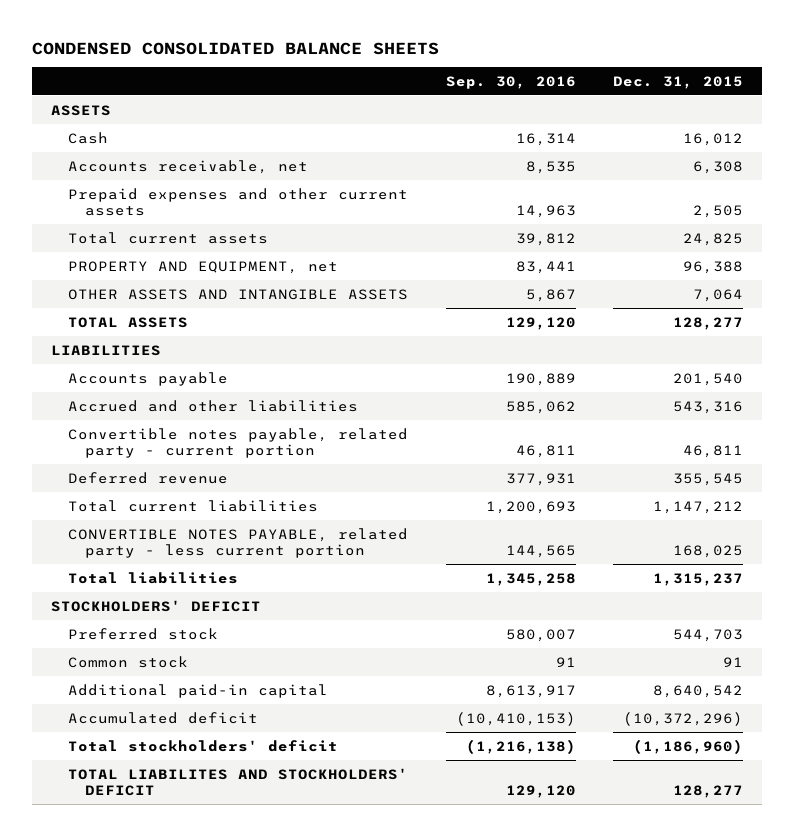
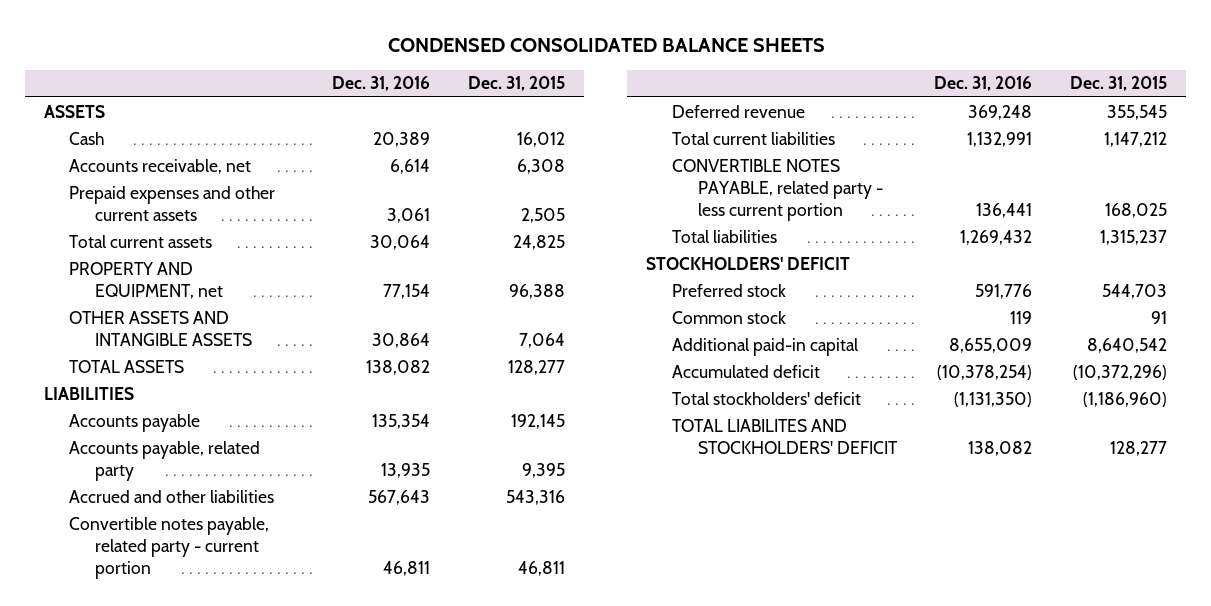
- | Sep. 30, 2016 | Dec. 31, 2015
+ | Dec. 31, 2016 | Dec. 31, 2015
- Accounts payable | 190,889 | 201,540
+ Accounts payable | 135,354 | 192,145
+ Accounts payable, related party | 13,935 | 9,395

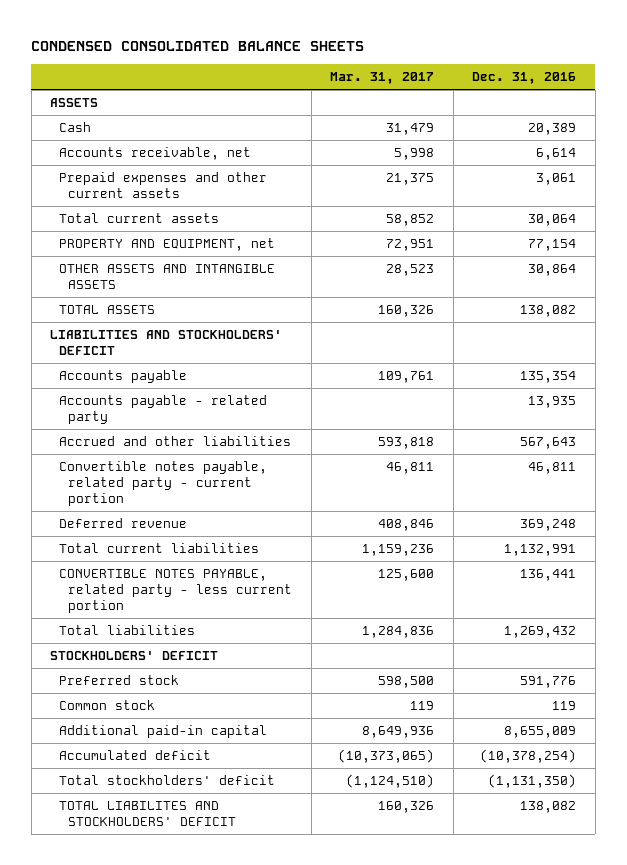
- | Dec. 31, 2016 | Dec. 31, 2015
+ | Mar. 31, 2017 | Dec. 31, 2016
- LIABILITIES
+ LIABILITIES AND STOCKHOLDERS' DEFICIT
- Accounts payable, related party | 13,935 | 9,395
+ Accounts payable - related party | | 13,935

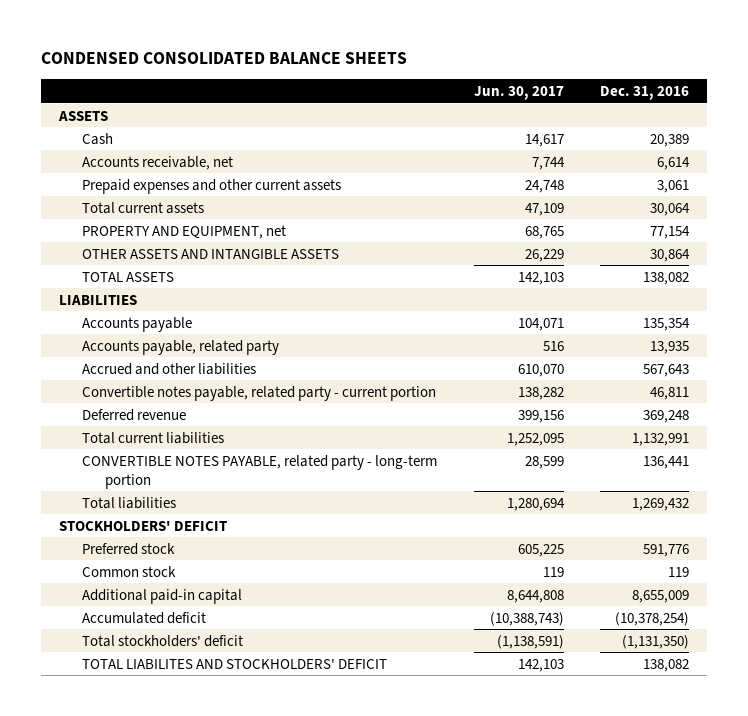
- | Mar. 31, 2017 | Dec. 31, 2016
+ | Jun. 30, 2017 | Dec. 31, 2016
- LIABILITIES AND STOCKHOLDERS' DEFICIT
+ LIABILITIES
- Accounts payable - related party | | 13,935
+ Accounts payable, related party | 516 | 13,935
- CONVERTIBLE NOTES PAYABLE, related party - less current portion | 125,600 | 136,441
+ CONVERTIBLE NOTES PAYABLE, related party - long-term portion | 28,599 | 136,441

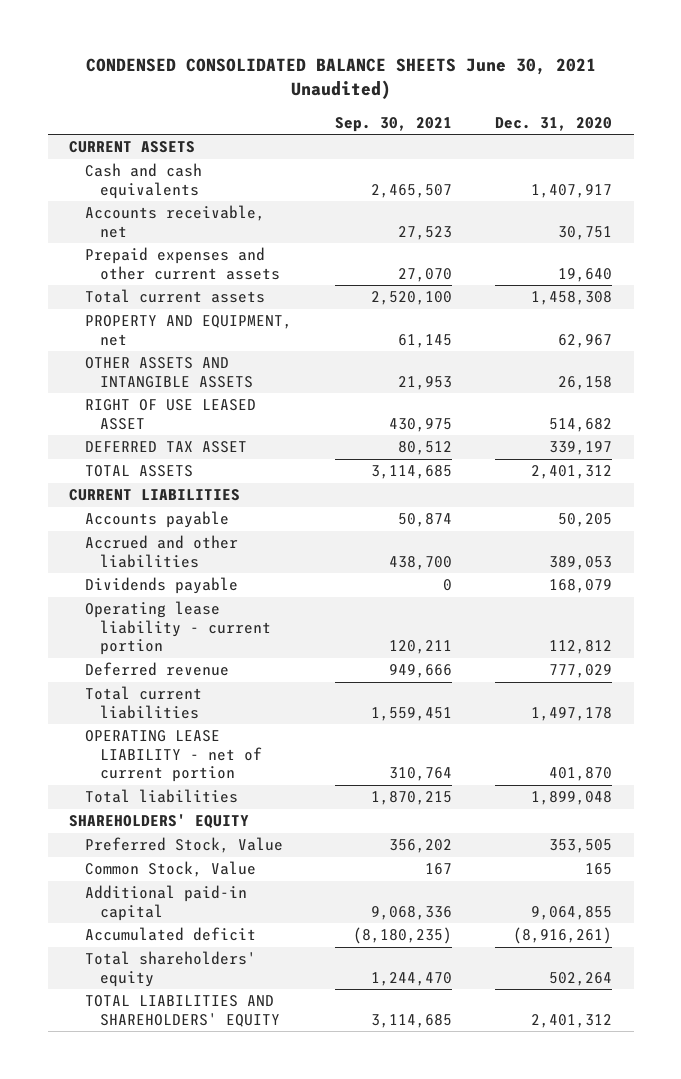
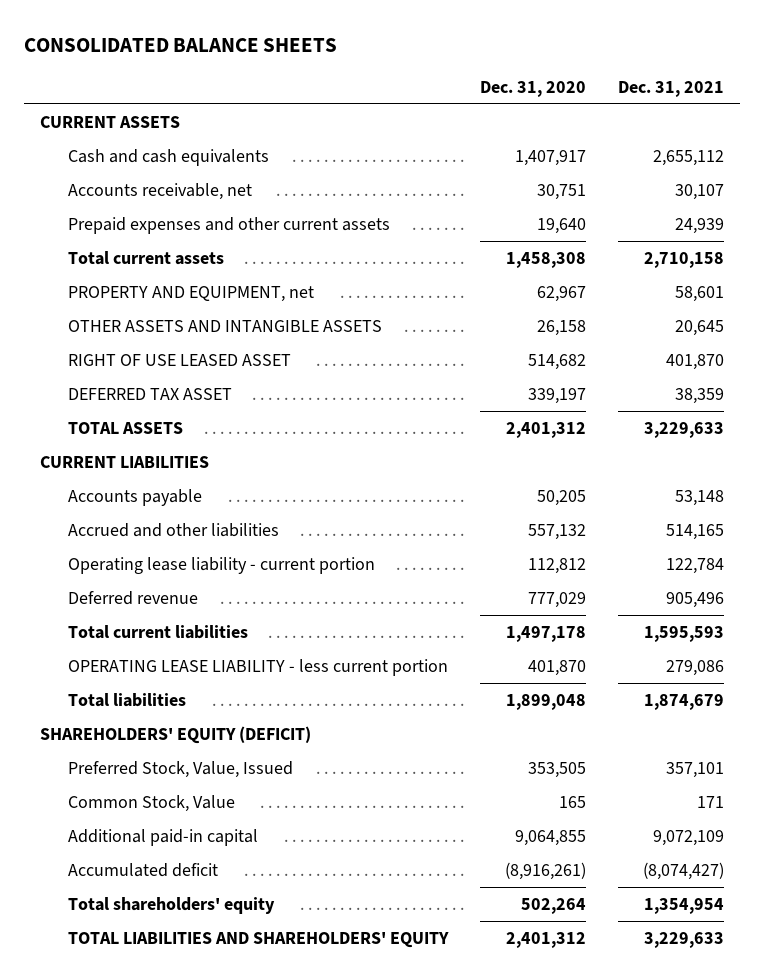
- CONDENSED CONSOLIDATED BALANCE SHEETS June 30, 2021 Unaudited)
+ CONSOLIDATED BALANCE SHEETS
- | Sep. 30, 2021 | Dec. 31, 2020
+ | Dec. 31, 2020 | Dec. 31, 2021
- Accrued and other liabilities | 438,700 | 389,053
- Dividends payable | 0 | 168,079
+ Accrued and other liabilities | 557,132 | 514,165
- OPERATING LEASE LIABILITY - net of current portion | 310,764 | 401,870
+ OPERATING LEASE LIABILITY - less current portion | 401,870 | 279,086
- SHAREHOLDERS' EQUITY
- Preferred Stock, Value | 356,202 | 353,505
+ SHAREHOLDERS' EQUITY (DEFICIT)
+ Preferred Stock, Value, Issued | 353,505 | 357,101

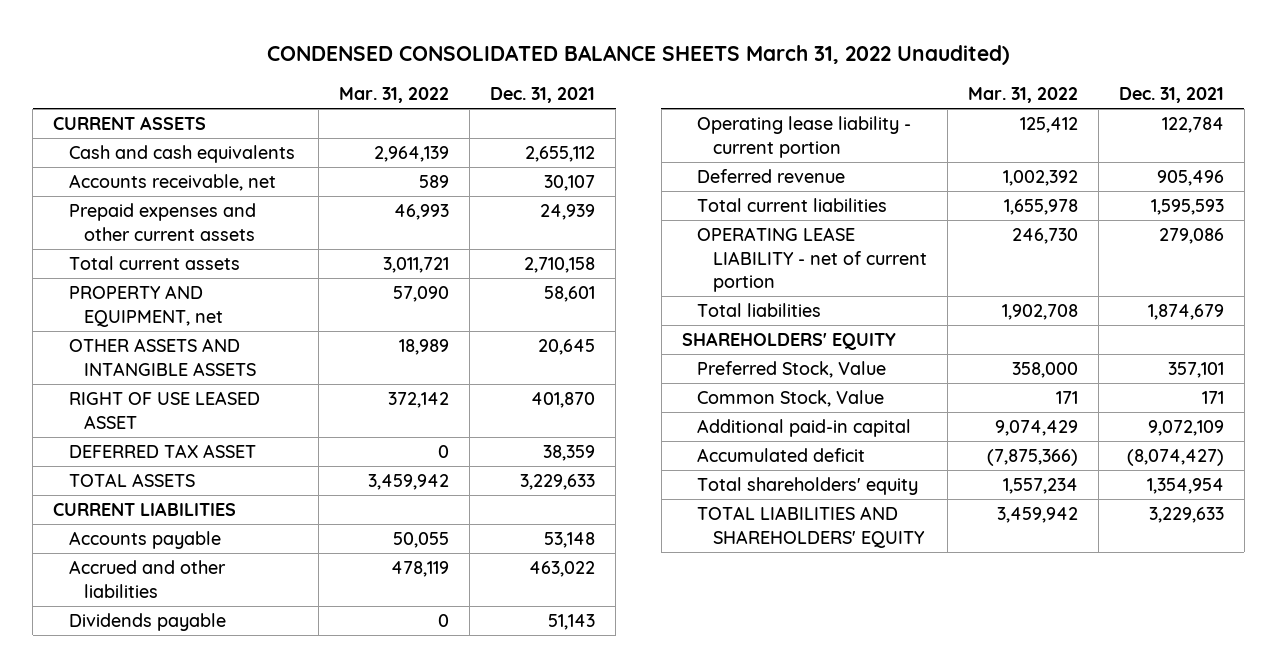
- CONSOLIDATED BALANCE SHEETS
+ CONDENSED CONSOLIDATED BALANCE SHEETS March 31, 2022 Unaudited)
- | Dec. 31, 2020 | Dec. 31, 2021
+ | Mar. 31, 2022 | Dec. 31, 2021
- Accrued and other liabilities | 557,132 | 514,165
+ Accrued and other liabilities | 478,119 | 463,022
+ Dividends payable | 0 | 51,143
- OPERATING LEASE LIABILITY - less current portion | 401,870 | 279,086
+ OPERATING LEASE LIABILITY - net of current portion | 246,730 | 279,086
- SHAREHOLDERS' EQUITY (DEFICIT)
- Preferred Stock, Value, Issued | 353,505 | 357,101
+ SHAREHOLDERS' EQUITY
+ Preferred Stock, Value | 358,000 | 357,101

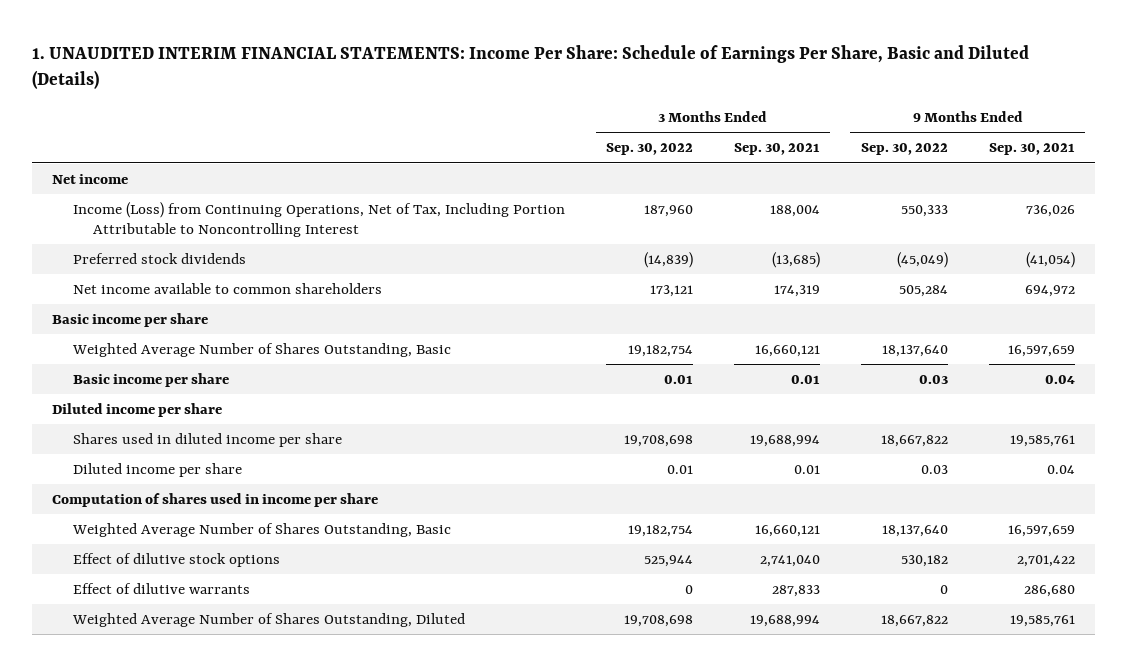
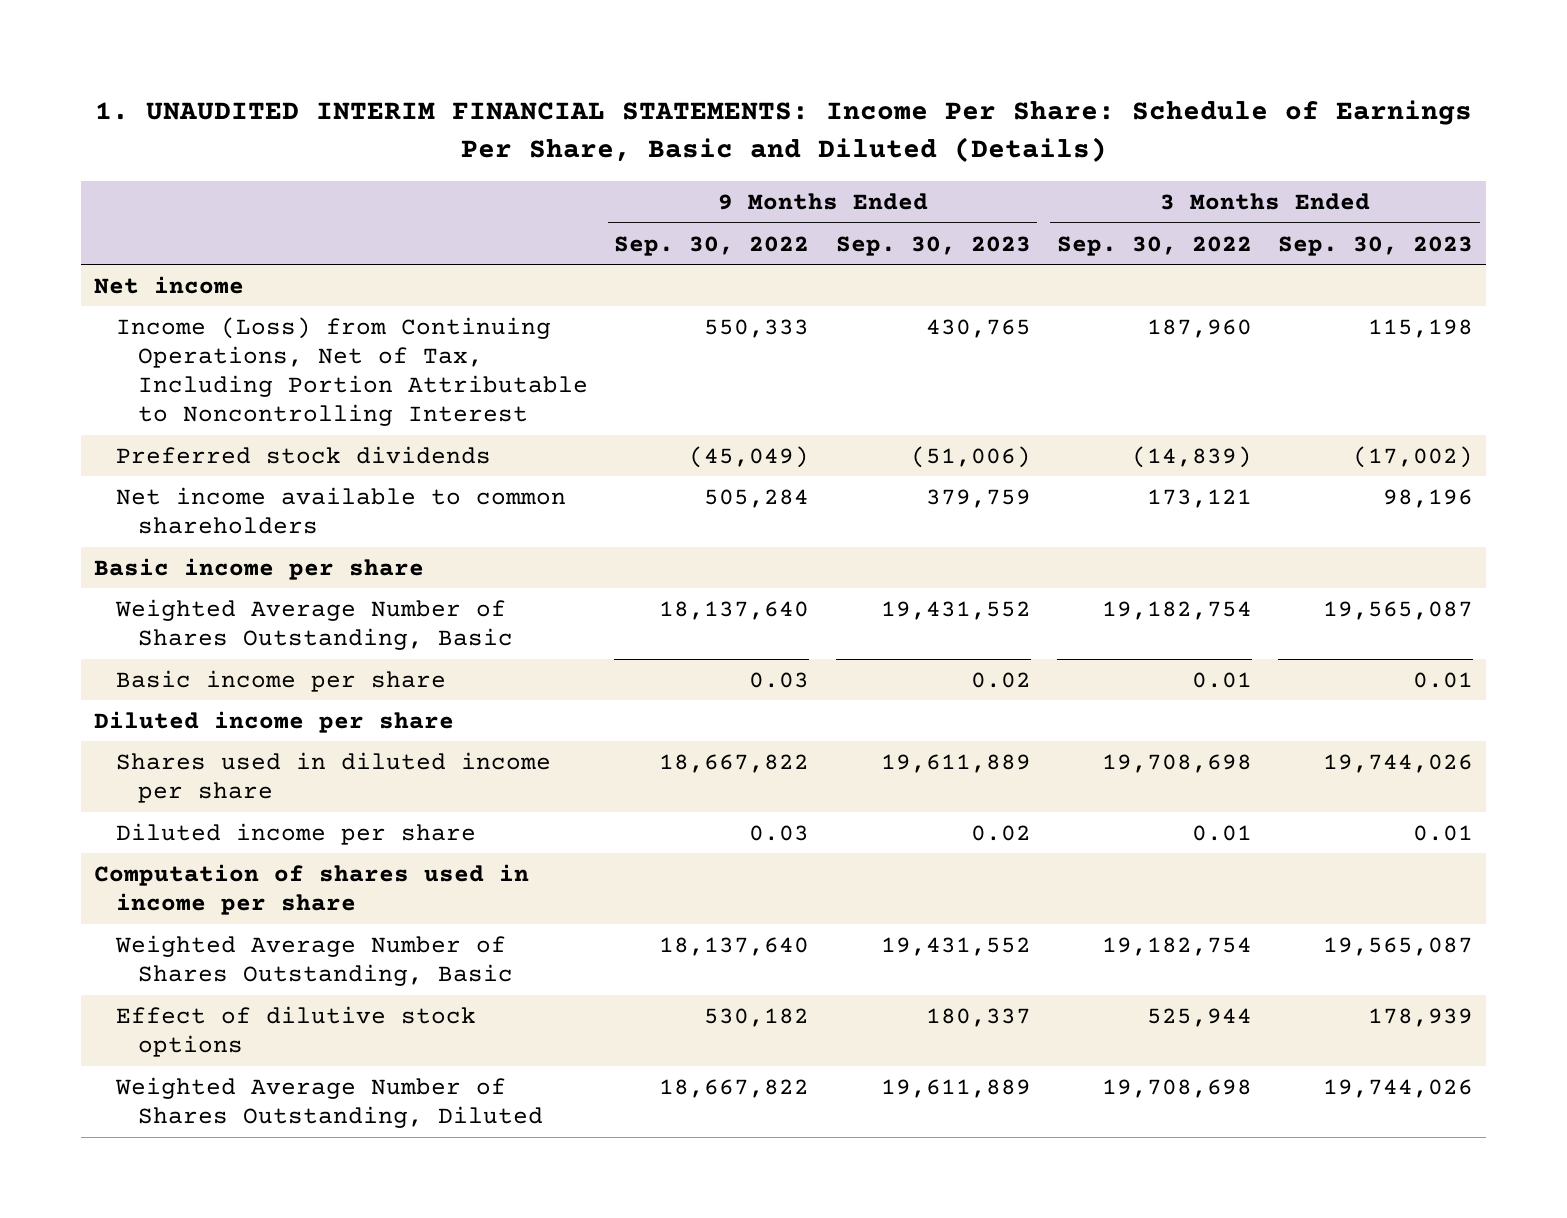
- | 3 Months Ended Sep. 30, 2022 | 3 Months Ended Sep. 30, 2021 | 9 Months Ended Sep. 30, 2022 | 9 Months Ended Sep. 30, 2021
+ | 9 Months Ended Sep. 30, 2022 | 9 Months Ended Sep. 30, 2023 | 3 Months Ended Sep. 30, 2022 | 3 Months Ended Sep. 30, 2023
- Effect of dilutive warrants | 0 | 287,833 | 0 | 286,680

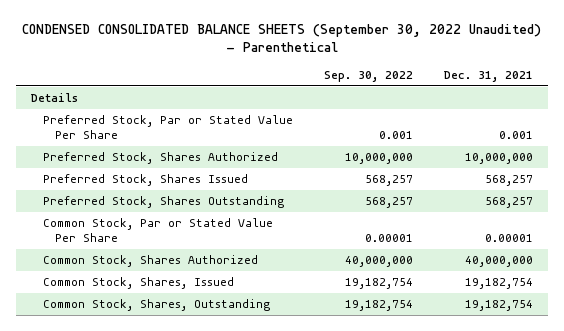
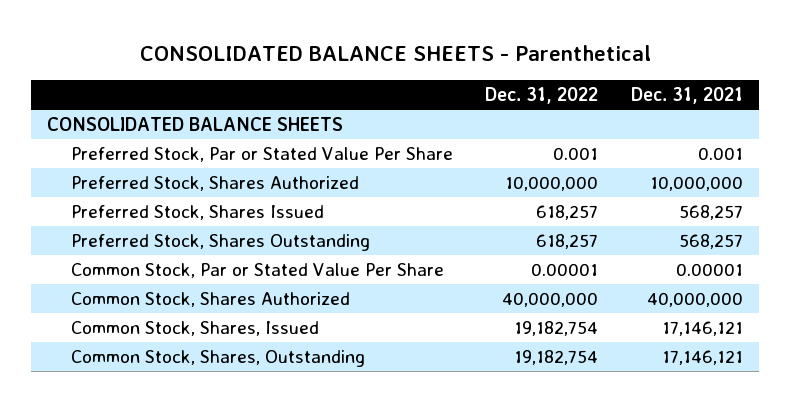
- CONDENSED CONSOLIDATED BALANCE SHEETS (September 30, 2022 Unaudited) - Parenthetical
+ CONSOLIDATED BALANCE SHEETS - Parenthetical
- | Sep. 30, 2022 | Dec. 31, 2021
+ | Dec. 31, 2022 | Dec. 31, 2021
- Details
+ CONSOLIDATED BALANCE SHEETS
- Common Stock, Shares, Issued | 19,182,754 | 19,182,754
- Common Stock, Shares, Outstanding | 19,182,754 | 19,182,754
+ Common Stock, Shares, Issued | 19,182,754 | 17,146,121
+ Common Stock, Shares, Outstanding | 19,182,754 | 17,146,121

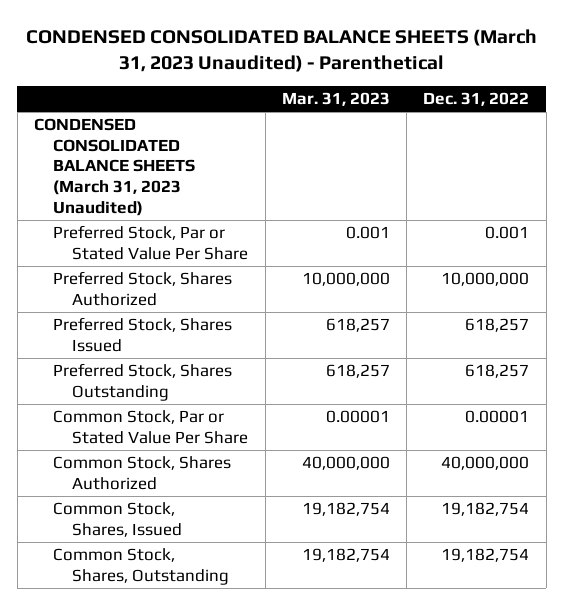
- CONSOLIDATED BALANCE SHEETS - Parenthetical
+ CONDENSED CONSOLIDATED BALANCE SHEETS (March 31, 2023 Unaudited) - Parenthetical
- | Dec. 31, 2022 | Dec. 31, 2021
+ | Mar. 31, 2023 | Dec. 31, 2022
- CONSOLIDATED BALANCE SHEETS
+ CONDENSED CONSOLIDATED BALANCE SHEETS (March 31, 2023 Unaudited)

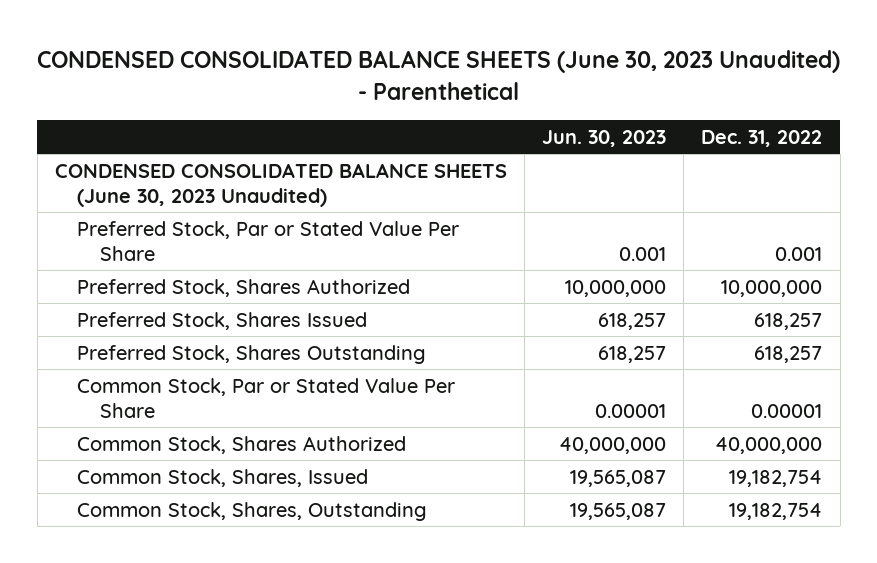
- CONDENSED CONSOLIDATED BALANCE SHEETS (March 31, 2023 Unaudited) - Parenthetical
+ CONDENSED CONSOLIDATED BALANCE SHEETS (June 30, 2023 Unaudited) - Parenthetical
- | Mar. 31, 2023 | Dec. 31, 2022
+ | Jun. 30, 2023 | Dec. 31, 2022
- CONDENSED CONSOLIDATED BALANCE SHEETS (March 31, 2023 Unaudited)
+ CONDENSED CONSOLIDATED BALANCE SHEETS (June 30, 2023 Unaudited)

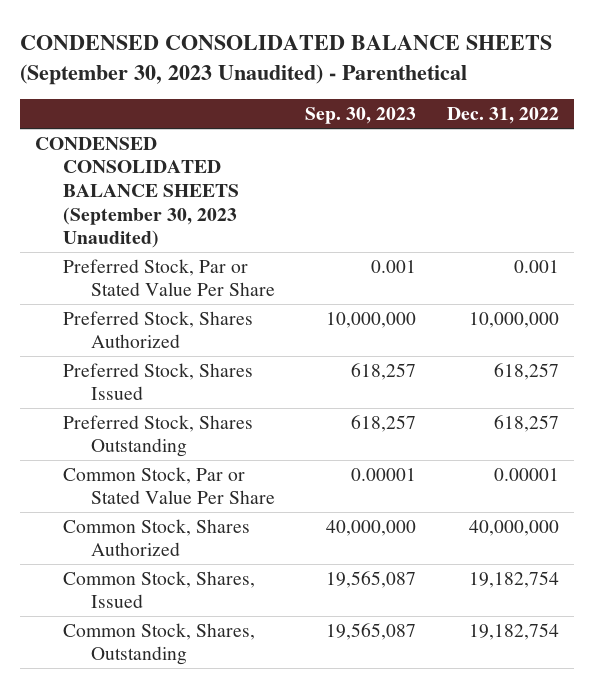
- CONDENSED CONSOLIDATED BALANCE SHEETS (June 30, 2023 Unaudited) - Parenthetical
+ CONDENSED CONSOLIDATED BALANCE SHEETS (September 30, 2023 Unaudited) - Parenthetical
- | Jun. 30, 2023 | Dec. 31, 2022
+ | Sep. 30, 2023 | Dec. 31, 2022
- CONDENSED CONSOLIDATED BALANCE SHEETS (June 30, 2023 Unaudited)
+ CONDENSED CONSOLIDATED BALANCE SHEETS (September 30, 2023 Unaudited)

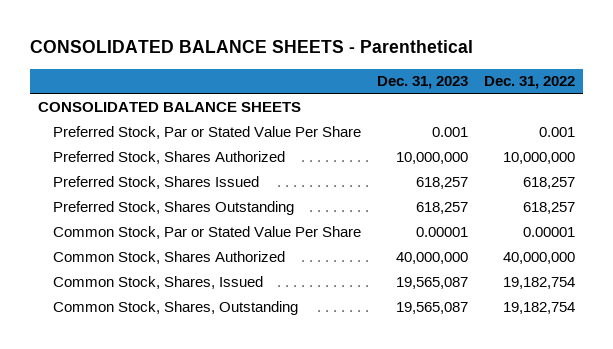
- CONDENSED CONSOLIDATED BALANCE SHEETS (September 30, 2023 Unaudited) - Parenthetical
+ CONSOLIDATED BALANCE SHEETS - Parenthetical
- | Sep. 30, 2023 | Dec. 31, 2022
+ | Dec. 31, 2023 | Dec. 31, 2022
- CONDENSED CONSOLIDATED BALANCE SHEETS (September 30, 2023 Unaudited)
+ CONSOLIDATED BALANCE SHEETS

